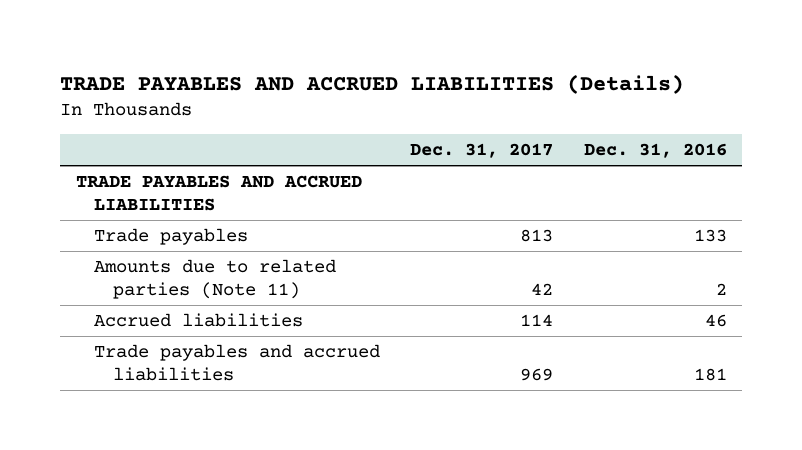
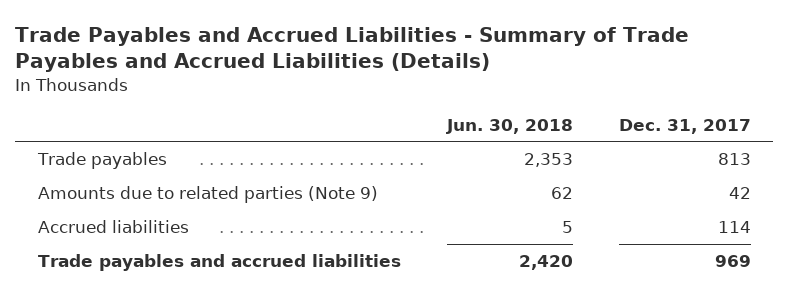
- TRADE PAYABLES AND ACCRUED LIABILITIES (Details)
+ Trade Payables and Accrued Liabilities - Summary of Trade Payables and Accrued Liabilities (Details)
- | Dec. 31, 2017 | Dec. 31, 2016
+ | Jun. 30, 2018 | Dec. 31, 2017
- TRADE PAYABLES AND ACCRUED LIABILITIES
- Amounts due to related parties (Note 11) | 42 | 2
+ Amounts due to related parties (Note 9) | 62 | 42

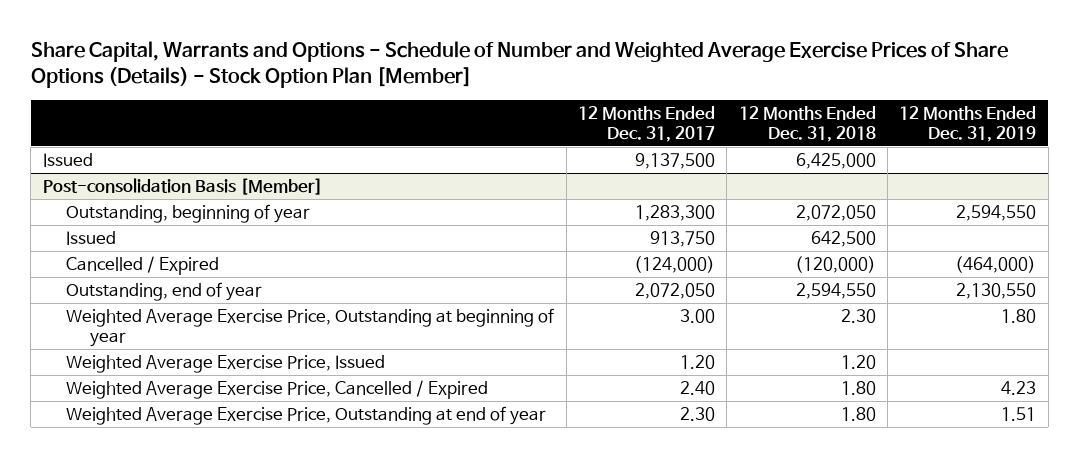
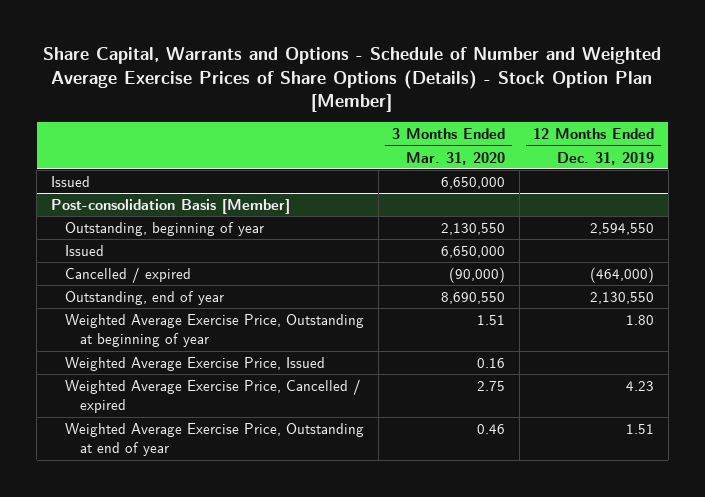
- | 12 Months Ended Dec. 31, 2017 | 12 Months Ended Dec. 31, 2018 | 12 Months Ended Dec. 31, 2019
+ | 3 Months Ended Mar. 31, 2020 | 12 Months Ended Dec. 31, 2019
@ Post-consolidation Basis [Member]
- Cancelled / Expired | (124,000) | (120,000) | (464,000)
+ Cancelled / expired | (90,000) | (464,000)
- Weighted Average Exercise Price, Cancelled / Expired | 2.40 | 1.80 | 4.23
+ Weighted Average Exercise Price, Cancelled / expired | 2.75 | 4.23

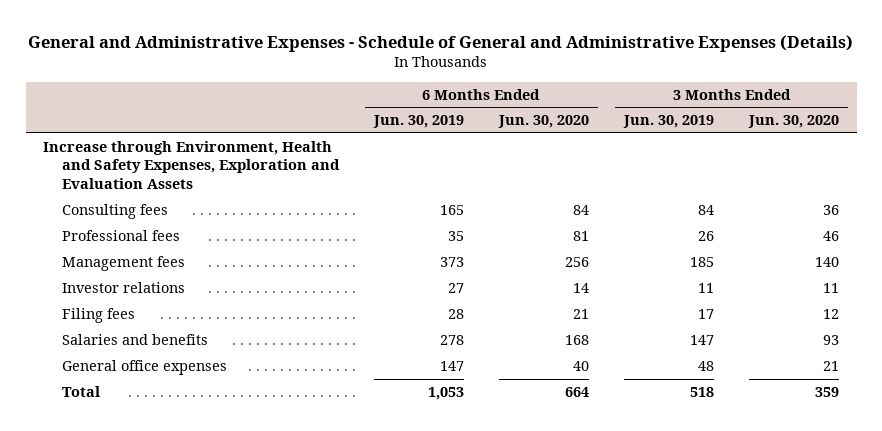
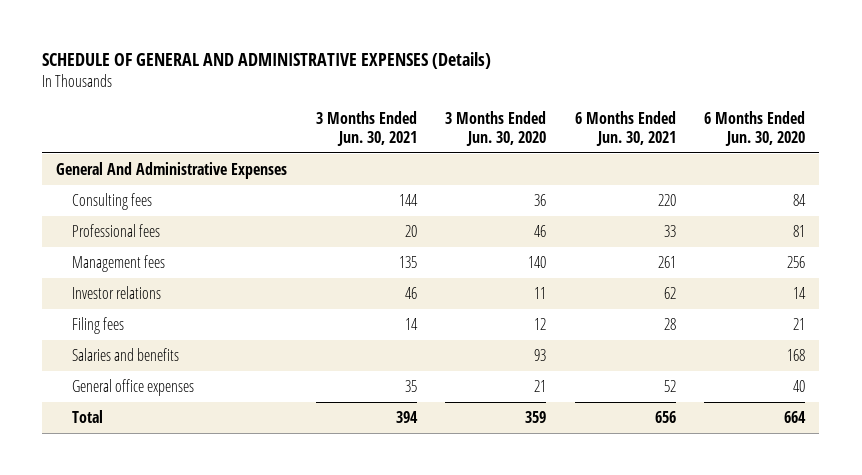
- General and Administrative Expenses - Schedule of General and Administrative Expenses (Details)
+ SCHEDULE OF GENERAL AND ADMINISTRATIVE EXPENSES (Details)
- | 6 Months Ended Jun. 30, 2019 | 6 Months Ended Jun. 30, 2020 | 3 Months Ended Jun. 30, 2019 | 3 Months Ended Jun. 30, 2020
+ | 3 Months Ended Jun. 30, 2021 | 3 Months Ended Jun. 30, 2020 | 6 Months Ended Jun. 30, 2021 | 6 Months Ended Jun. 30, 2020
- Increase through Environment, Health and Safety Expenses, Exploration and Evaluation Assets
+ General And Administrative Expenses

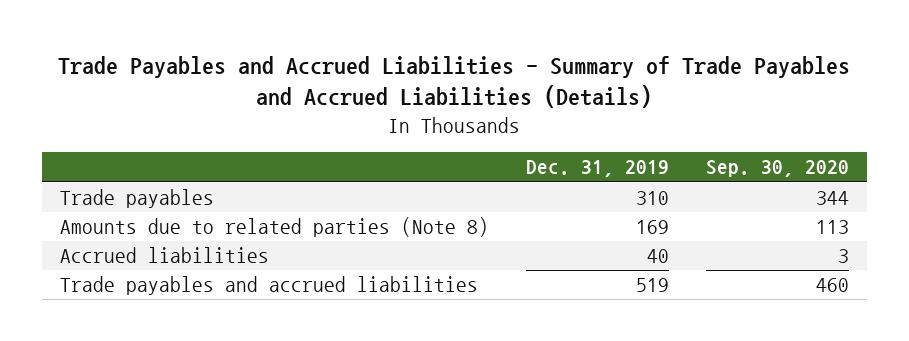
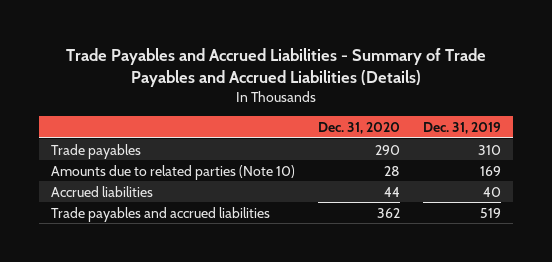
- | Dec. 31, 2019 | Sep. 30, 2020
+ | Dec. 31, 2020 | Dec. 31, 2019
- Amounts due to related parties (Note 8) | 169 | 113
+ Amounts due to related parties (Note 10) | 28 | 169

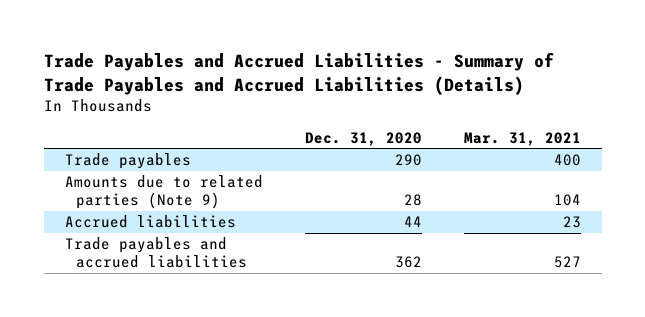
- | Dec. 31, 2020 | Dec. 31, 2019
+ | Dec. 31, 2020 | Mar. 31, 2021
- Amounts due to related parties (Note 10) | 28 | 169
+ Amounts due to related parties (Note 9) | 28 | 104

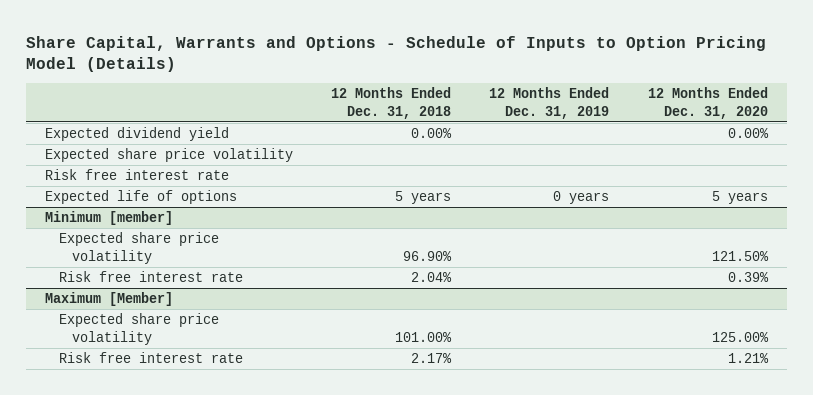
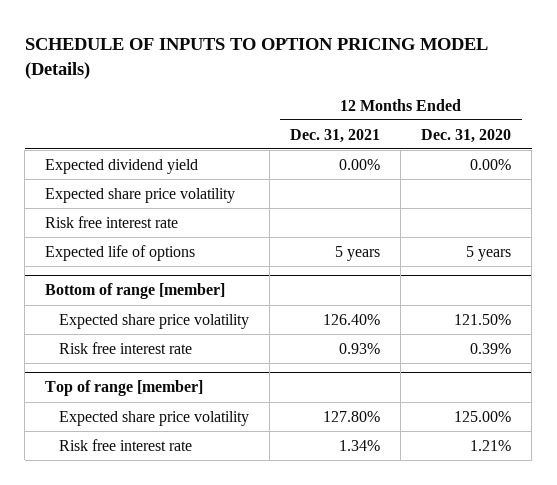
- Share Capital, Warrants and Options - Schedule of Inputs to Option Pricing Model (Details)
+ SCHEDULE OF INPUTS TO OPTION PRICING MODEL (Details)
- | 12 Months Ended Dec. 31, 2018 | 12 Months Ended Dec. 31, 2019 | 12 Months Ended Dec. 31, 2020
+ | 12 Months Ended Dec. 31, 2021 | 12 Months Ended Dec. 31, 2020
- Minimum [member]
+ Bottom of range [member]
- Maximum [Member]
+ Top of range [member]

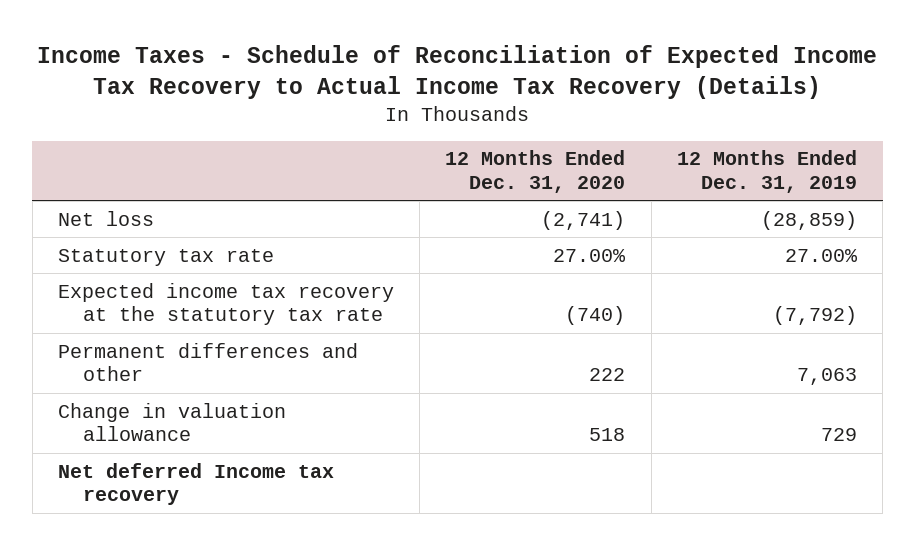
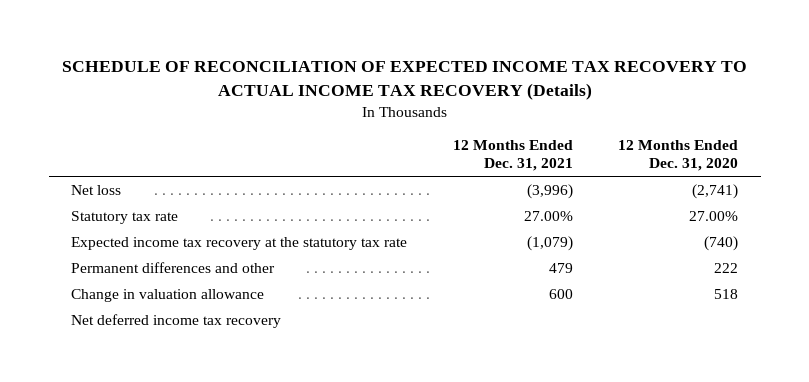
- Income Taxes - Schedule of Reconciliation of Expected Income Tax Recovery to Actual Income Tax Recovery (Details)
+ SCHEDULE OF RECONCILIATION OF EXPECTED INCOME TAX RECOVERY TO ACTUAL INCOME TAX RECOVERY (Details)
- | 12 Months Ended Dec. 31, 2020 | 12 Months Ended Dec. 31, 2019
+ | 12 Months Ended Dec. 31, 2021 | 12 Months Ended Dec. 31, 2020
- Net deferred Income tax recovery
+ Net deferred income tax recovery

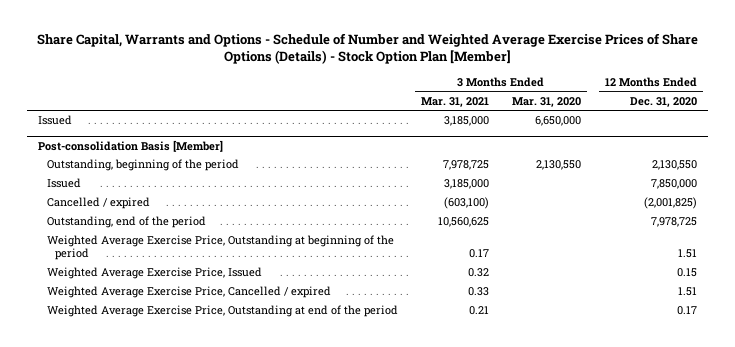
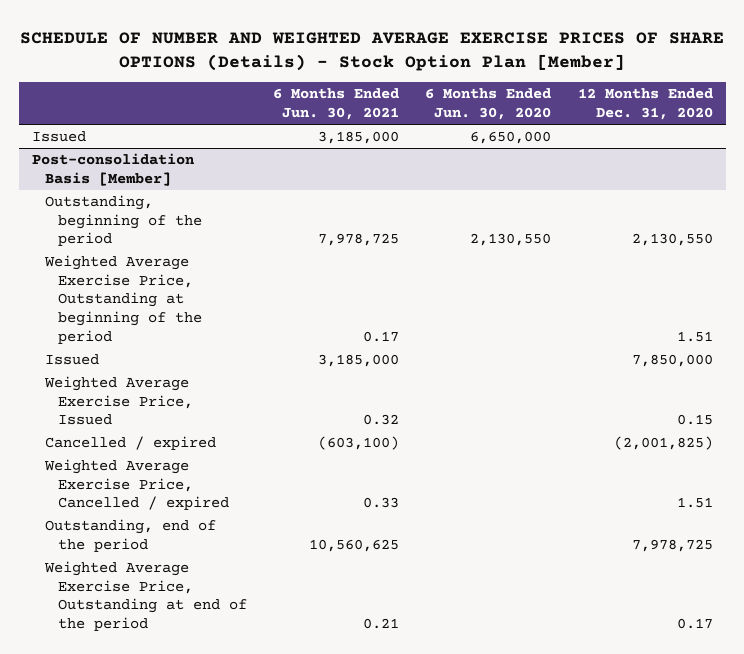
- Share Capital, Warrants and Options - Schedule of Number and Weighted Average Exercise Prices of Share Options (Details) - Stock Option Plan [Member]
+ SCHEDULE OF NUMBER AND WEIGHTED AVERAGE EXERCISE PRICES OF SHARE OPTIONS (Details) - Stock Option Plan [Member]
- | 3 Months Ended Mar. 31, 2021 | 3 Months Ended Mar. 31, 2020 | 12 Months Ended Dec. 31, 2020
+ | 6 Months Ended Jun. 30, 2021 | 6 Months Ended Jun. 30, 2020 | 12 Months Ended Dec. 31, 2020
@ Post-consolidation Basis [Member]
moved down: Issued | 3,185,000 | | 7,850,000
moved down: Cancelled / expired | (603,100) | | (2,001,825)
moved down: Outstanding, end of the period | 10,560,625 | | 7,978,725

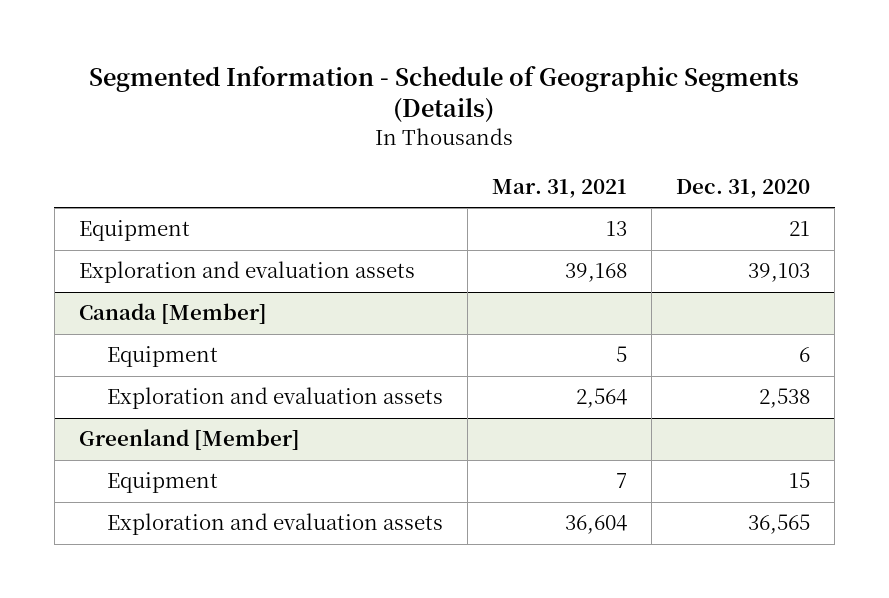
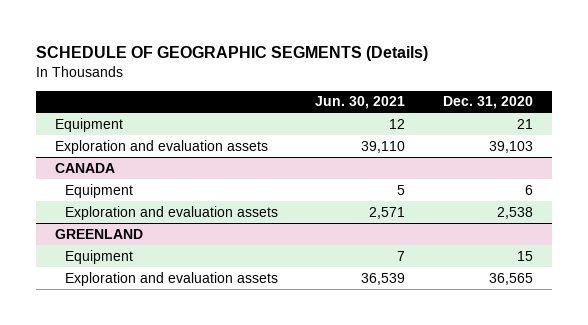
- Segmented Information - Schedule of Geographic Segments (Details)
+ SCHEDULE OF GEOGRAPHIC SEGMENTS (Details)
- | Mar. 31, 2021 | Dec. 31, 2020
+ | Jun. 30, 2021 | Dec. 31, 2020
- Canada [Member]
+ CANADA
- Greenland [Member]
+ GREENLAND

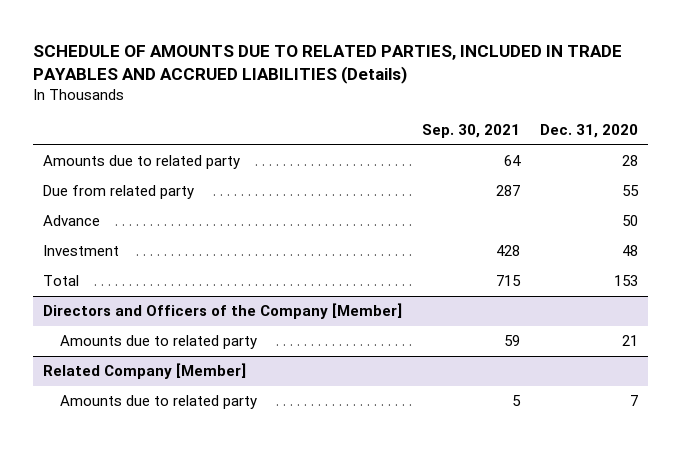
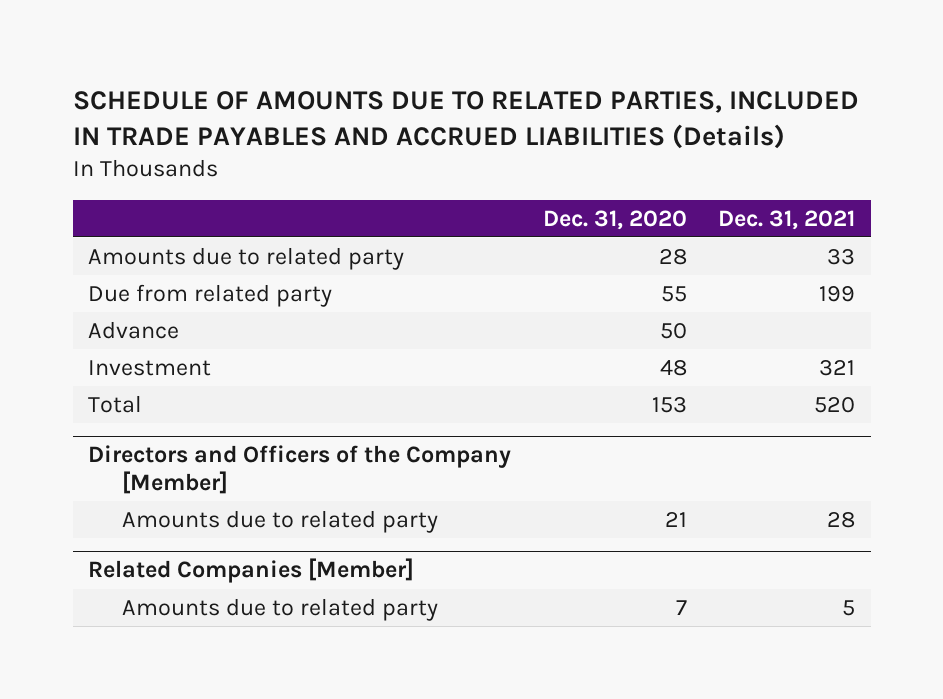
- | Sep. 30, 2021 | Dec. 31, 2020
+ | Dec. 31, 2020 | Dec. 31, 2021
- Related Company [Member]
+ Related Companies [Member]

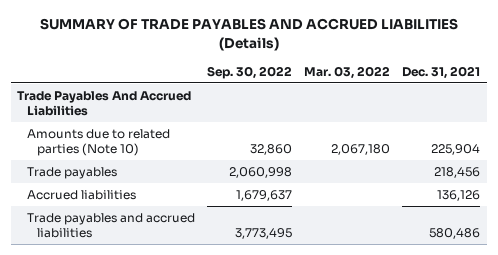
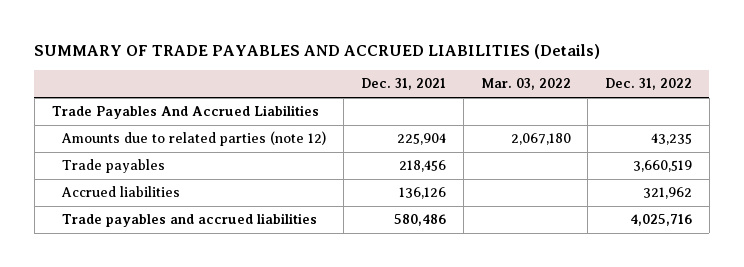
- | Sep. 30, 2022 | Mar. 03, 2022 | Dec. 31, 2021
+ | Dec. 31, 2021 | Mar. 03, 2022 | Dec. 31, 2022
- Amounts due to related parties (Note 10) | 32,860 | 2,067,180 | 225,904
+ Amounts due to related parties (note 12) | 225,904 | 2,067,180 | 43,235

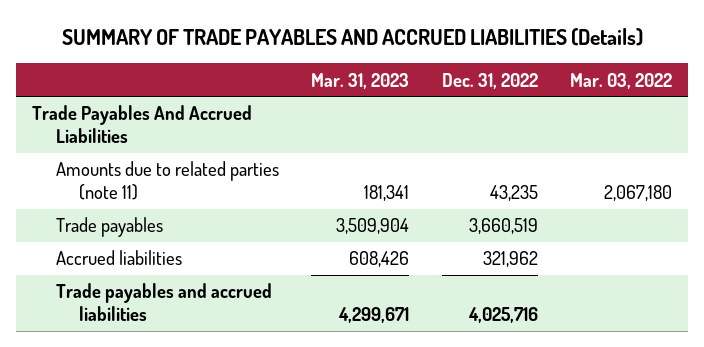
- | Dec. 31, 2021 | Mar. 03, 2022 | Dec. 31, 2022
+ | Mar. 31, 2023 | Dec. 31, 2022 | Mar. 03, 2022
- Amounts due to related parties (note 12) | 225,904 | 2,067,180 | 43,235
+ Amounts due to related parties (note 11) | 181,341 | 43,235 | 2,067,180

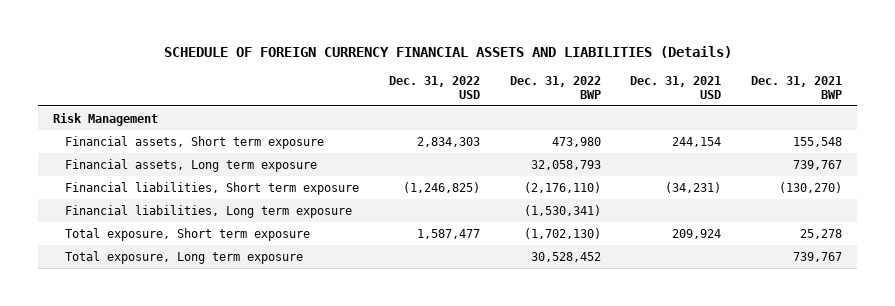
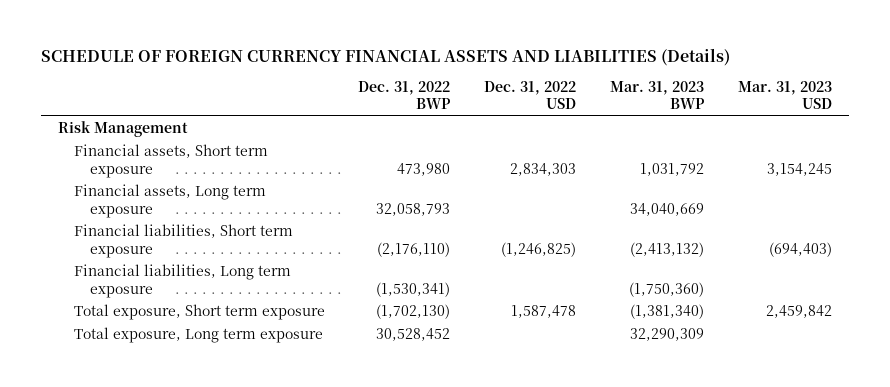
- | Dec. 31, 2022 USD | Dec. 31, 2022 BWP | Dec. 31, 2021 USD | Dec. 31, 2021 BWP
+ | Dec. 31, 2022 BWP | Dec. 31, 2022 USD | Mar. 31, 2023 BWP | Mar. 31, 2023 USD
- Total exposure, Short term exposure | 1,587,477 | (1,702,130) | 209,924 | 25,278
+ Total exposure, Short term exposure | (1,702,130) | 1,587,478 | (1,381,340) | 2,459,842

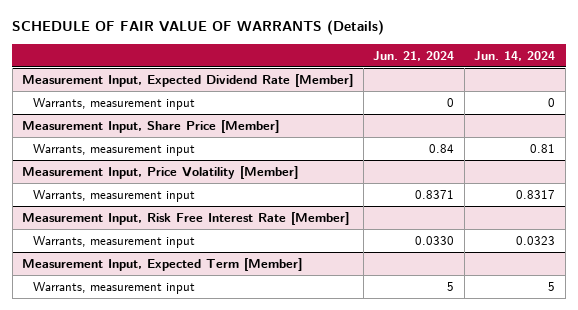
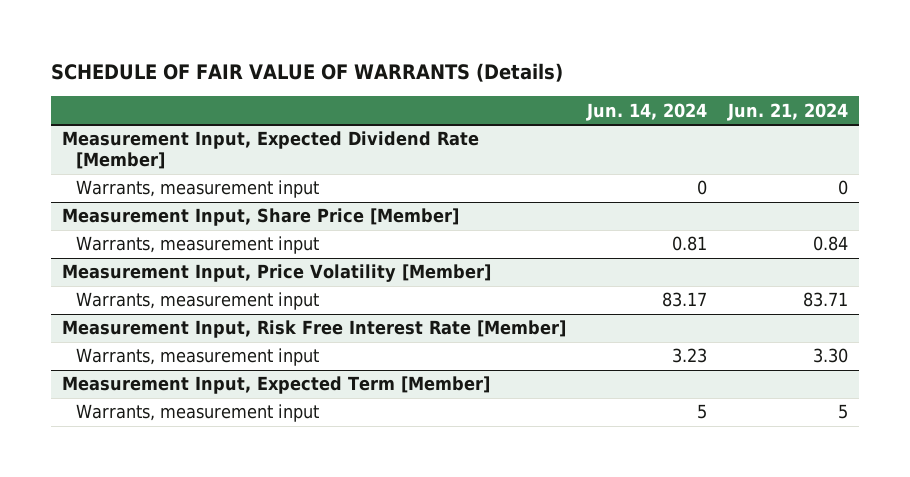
- | Jun. 21, 2024 | Jun. 14, 2024
+ | Jun. 14, 2024 | Jun. 21, 2024
@ Measurement Input, Price Volatility [Member]
- Warrants, measurement input | 0.8371 | 0.8317
+ Warrants, measurement input | 83.17 | 83.71
@ Measurement Input, Risk Free Interest Rate [Member]
- Warrants, measurement input | 0.0330 | 0.0323
+ Warrants, measurement input | 3.23 | 3.30

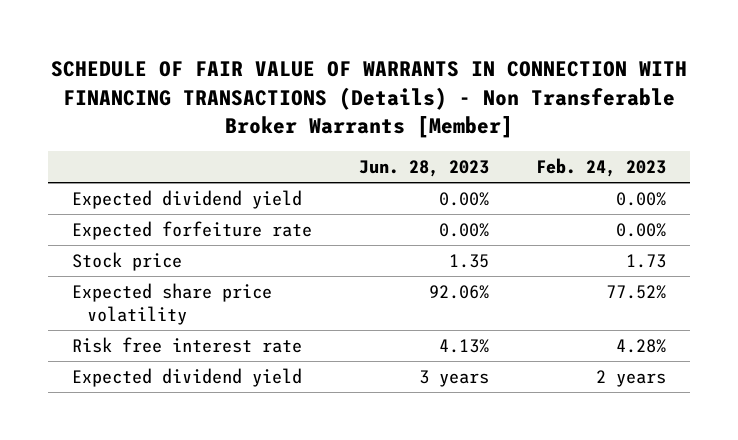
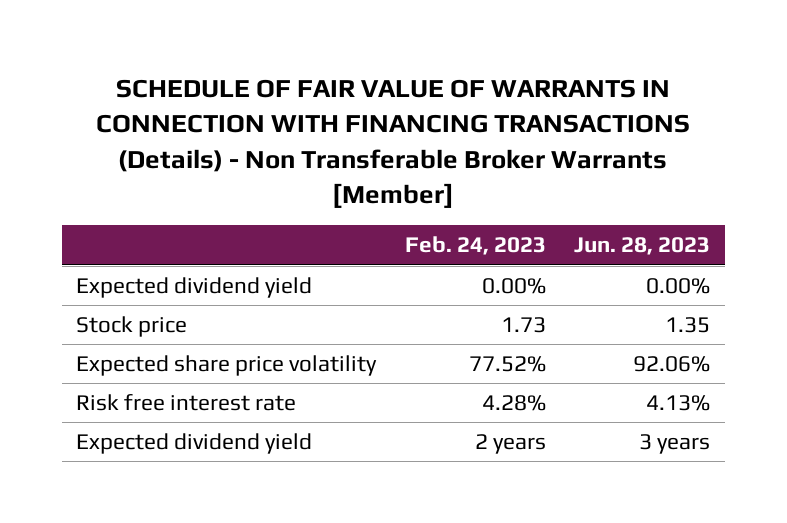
- | Jun. 28, 2023 | Feb. 24, 2023
+ | Feb. 24, 2023 | Jun. 28, 2023
- Expected forfeiture rate | 0.00% | 0.00%

